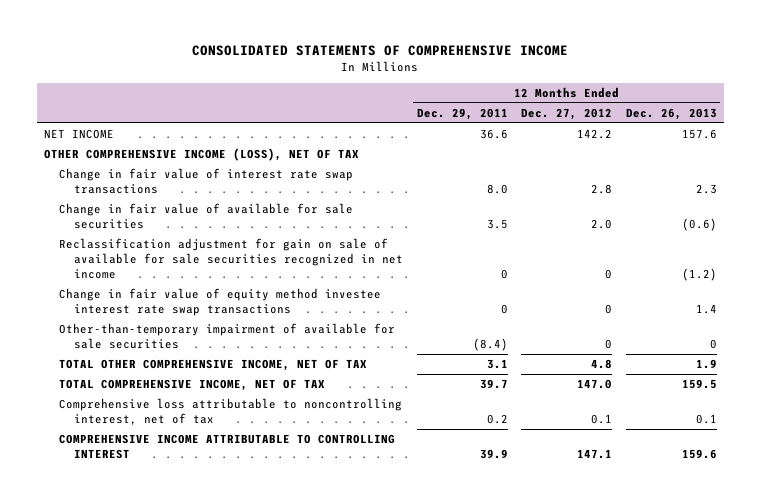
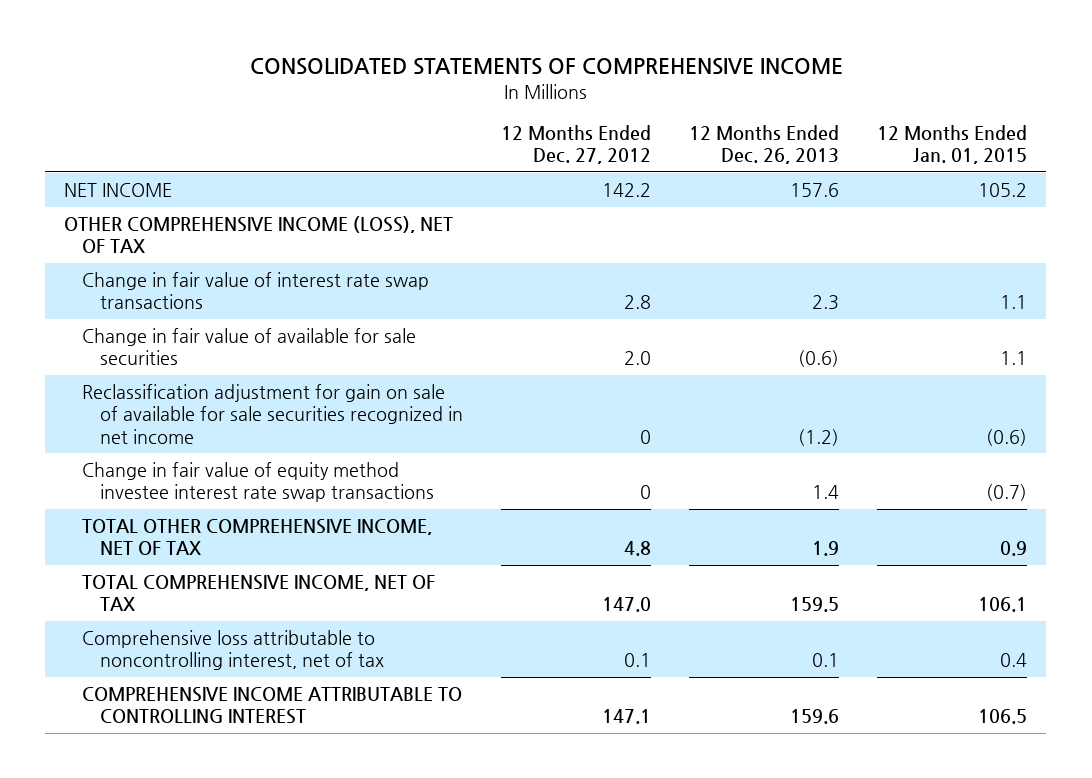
- | 12 Months Ended Dec. 29, 2011 | 12 Months Ended Dec. 27, 2012 | 12 Months Ended Dec. 26, 2013
+ | 12 Months Ended Dec. 27, 2012 | 12 Months Ended Dec. 26, 2013 | 12 Months Ended Jan. 01, 2015
- Other-than-temporary impairment of available for sale securities | (8.4) | 0 | 0

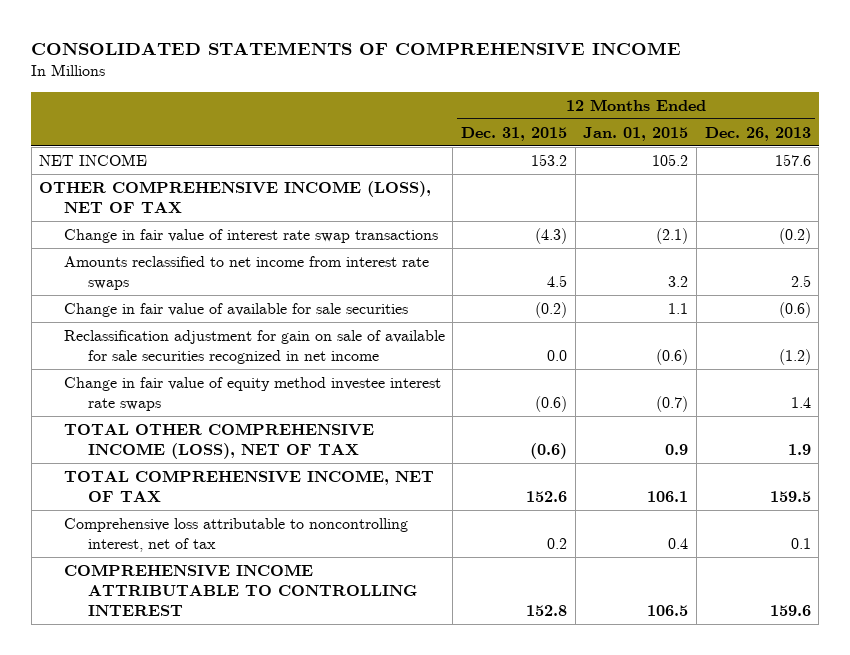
- | 12 Months Ended Dec. 27, 2012 | 12 Months Ended Dec. 26, 2013 | 12 Months Ended Jan. 01, 2015
+ | 12 Months Ended Dec. 31, 2015 | 12 Months Ended Jan. 01, 2015 | 12 Months Ended Dec. 26, 2013
- Change in fair value of interest rate swap transactions | 2.8 | 2.3 | 1.1
+ Change in fair value of interest rate swap transactions | (4.3) | (2.1) | (0.2)
+ Amounts reclassified to net income from interest rate swaps | 4.5 | 3.2 | 2.5
- Change in fair value of equity method investee interest rate swap transactions | 0 | 1.4 | (0.7)
- TOTAL OTHER COMPREHENSIVE INCOME, NET OF TAX | 4.8 | 1.9 | 0.9
+ Change in fair value of equity method investee interest rate swaps | (0.6) | (0.7) | 1.4
+ TOTAL OTHER COMPREHENSIVE INCOME (LOSS), NET OF TAX | (0.6) | 0.9 | 1.9

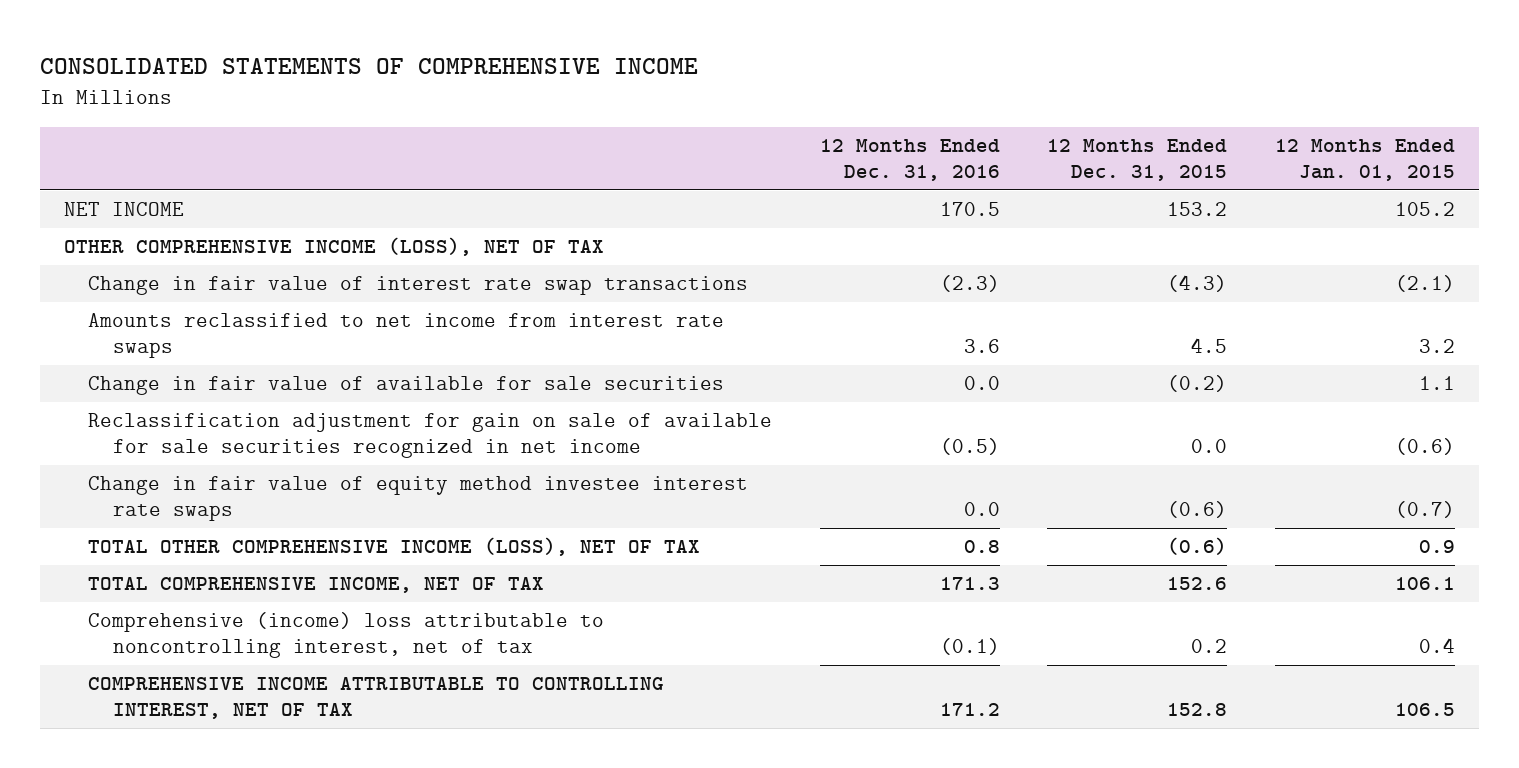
- | 12 Months Ended Dec. 31, 2015 | 12 Months Ended Jan. 01, 2015 | 12 Months Ended Dec. 26, 2013
+ | 12 Months Ended Dec. 31, 2016 | 12 Months Ended Dec. 31, 2015 | 12 Months Ended Jan. 01, 2015
- Comprehensive loss attributable to noncontrolling interest, net of tax | 0.2 | 0.4 | 0.1
- COMPREHENSIVE INCOME ATTRIBUTABLE TO CONTROLLING INTEREST | 152.8 | 106.5 | 159.6
+ Comprehensive (income) loss attributable to noncontrolling interest, net of tax | (0.1) | 0.2 | 0.4
+ COMPREHENSIVE INCOME ATTRIBUTABLE TO CONTROLLING INTEREST, NET OF TAX | 171.2 | 152.8 | 106.5

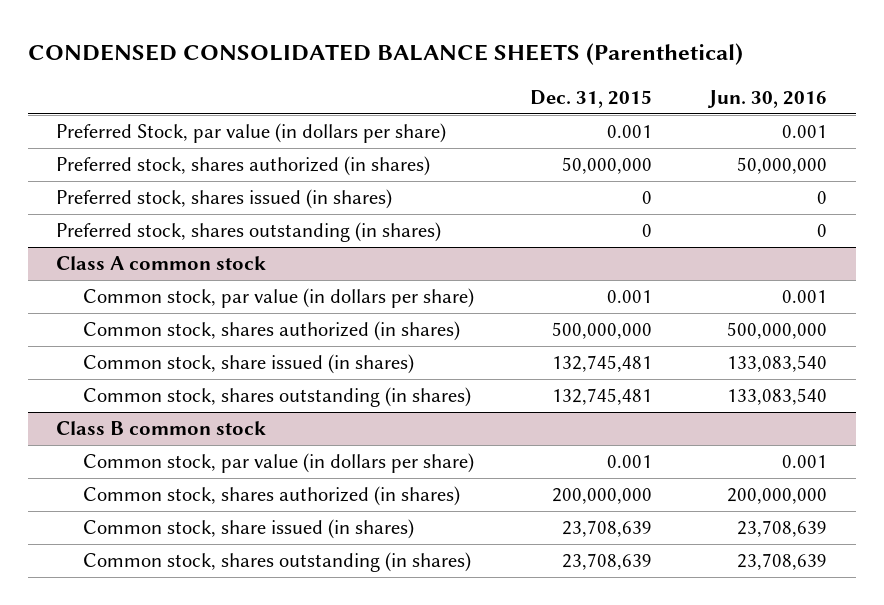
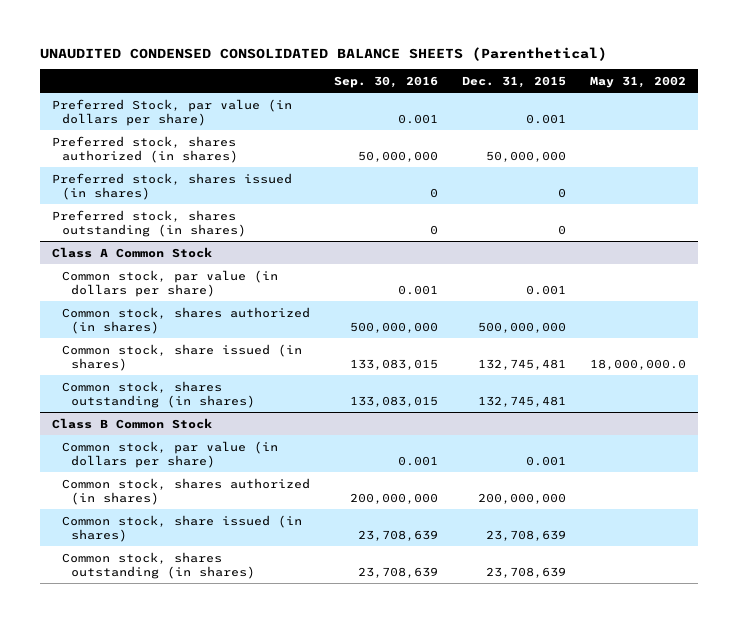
- CONDENSED CONSOLIDATED BALANCE SHEETS (Parenthetical)
+ UNAUDITED CONDENSED CONSOLIDATED BALANCE SHEETS (Parenthetical)
- | Dec. 31, 2015 | Jun. 30, 2016
+ | Sep. 30, 2016 | Dec. 31, 2015 | May 31, 2002
- Class A common stock
+ Class A Common Stock
- Class B common stock
+ Class B Common Stock

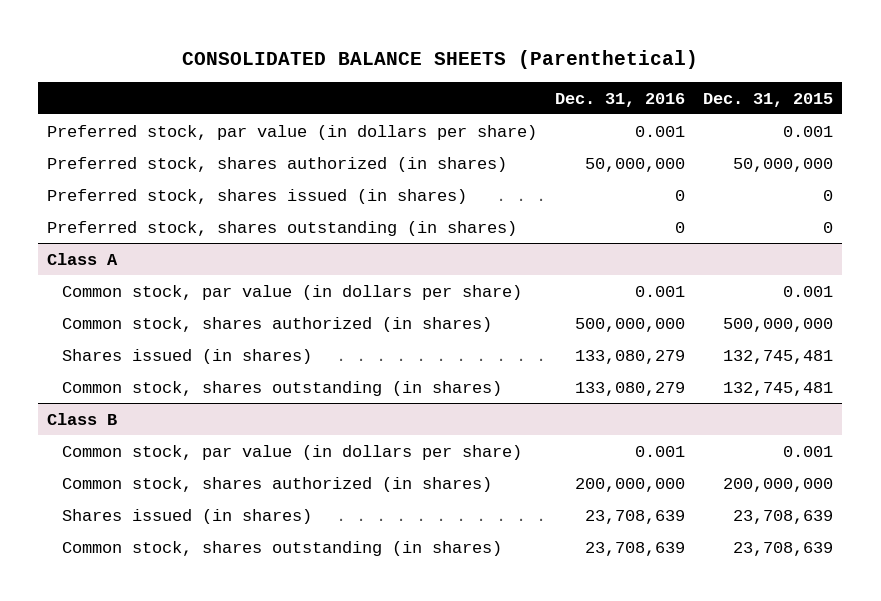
- UNAUDITED CONDENSED CONSOLIDATED BALANCE SHEETS (Parenthetical)
+ CONSOLIDATED BALANCE SHEETS (Parenthetical)
- | Sep. 30, 2016 | Dec. 31, 2015 | May 31, 2002
+ | Dec. 31, 2016 | Dec. 31, 2015
- Preferred Stock, par value (in dollars per share) | 0.001 | 0.001 |
+ Preferred stock, par value (in dollars per share) | 0.001 | 0.001
- Class A Common Stock
+ Class A
- Common stock, share issued (in shares) | 133,083,015 | 132,745,481 | 18,000,000.0
+ Shares issued (in shares) | 133,080,279 | 132,745,481
- Class B Common Stock
+ Class B
- Common stock, share issued (in shares) | 23,708,639 | 23,708,639 |
+ Shares issued (in shares) | 23,708,639 | 23,708,639

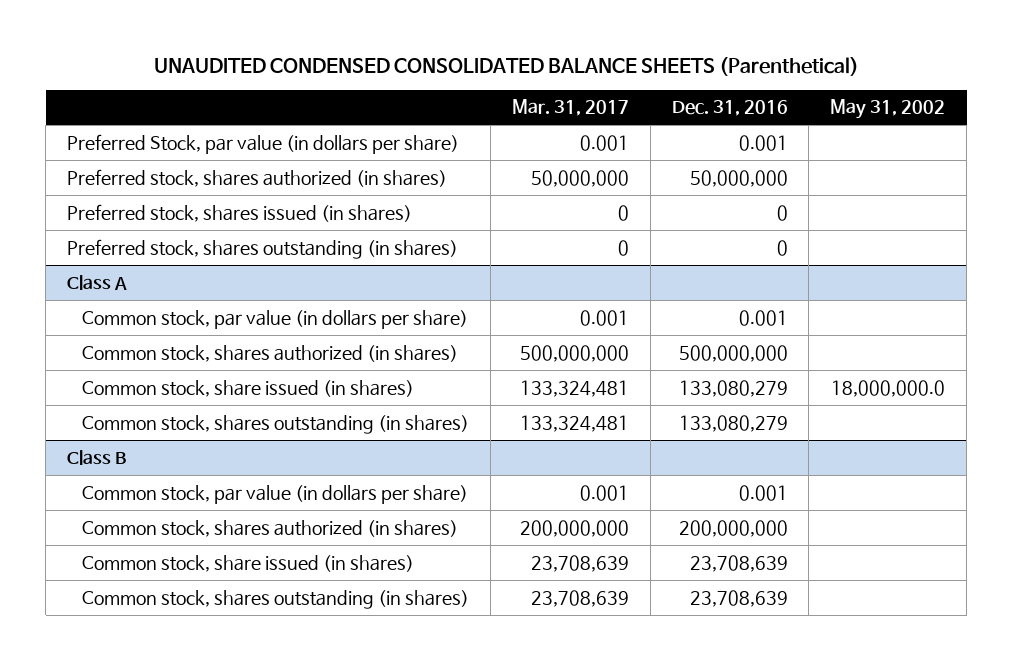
- CONSOLIDATED BALANCE SHEETS (Parenthetical)
+ UNAUDITED CONDENSED CONSOLIDATED BALANCE SHEETS (Parenthetical)
- | Dec. 31, 2016 | Dec. 31, 2015
+ | Mar. 31, 2017 | Dec. 31, 2016 | May 31, 2002
- Preferred stock, par value (in dollars per share) | 0.001 | 0.001
+ Preferred Stock, par value (in dollars per share) | 0.001 | 0.001 |
@ Class A
- Shares issued (in shares) | 133,080,279 | 132,745,481
+ Common stock, share issued (in shares) | 133,324,481 | 133,080,279 | 18,000,000.0
@ Class B
- Shares issued (in shares) | 23,708,639 | 23,708,639
+ Common stock, share issued (in shares) | 23,708,639 | 23,708,639 |

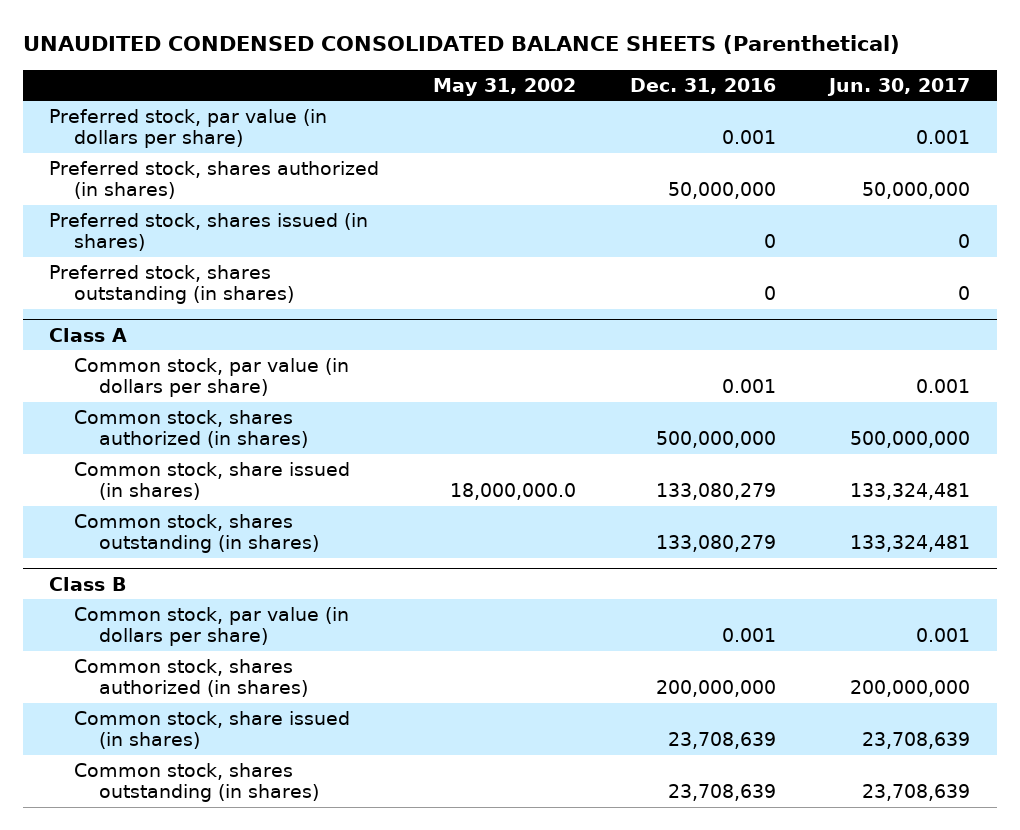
- | Mar. 31, 2017 | Dec. 31, 2016 | May 31, 2002
+ | May 31, 2002 | Dec. 31, 2016 | Jun. 30, 2017
- Preferred Stock, par value (in dollars per share) | 0.001 | 0.001 |
+ Preferred stock, par value (in dollars per share) | | 0.001 | 0.001

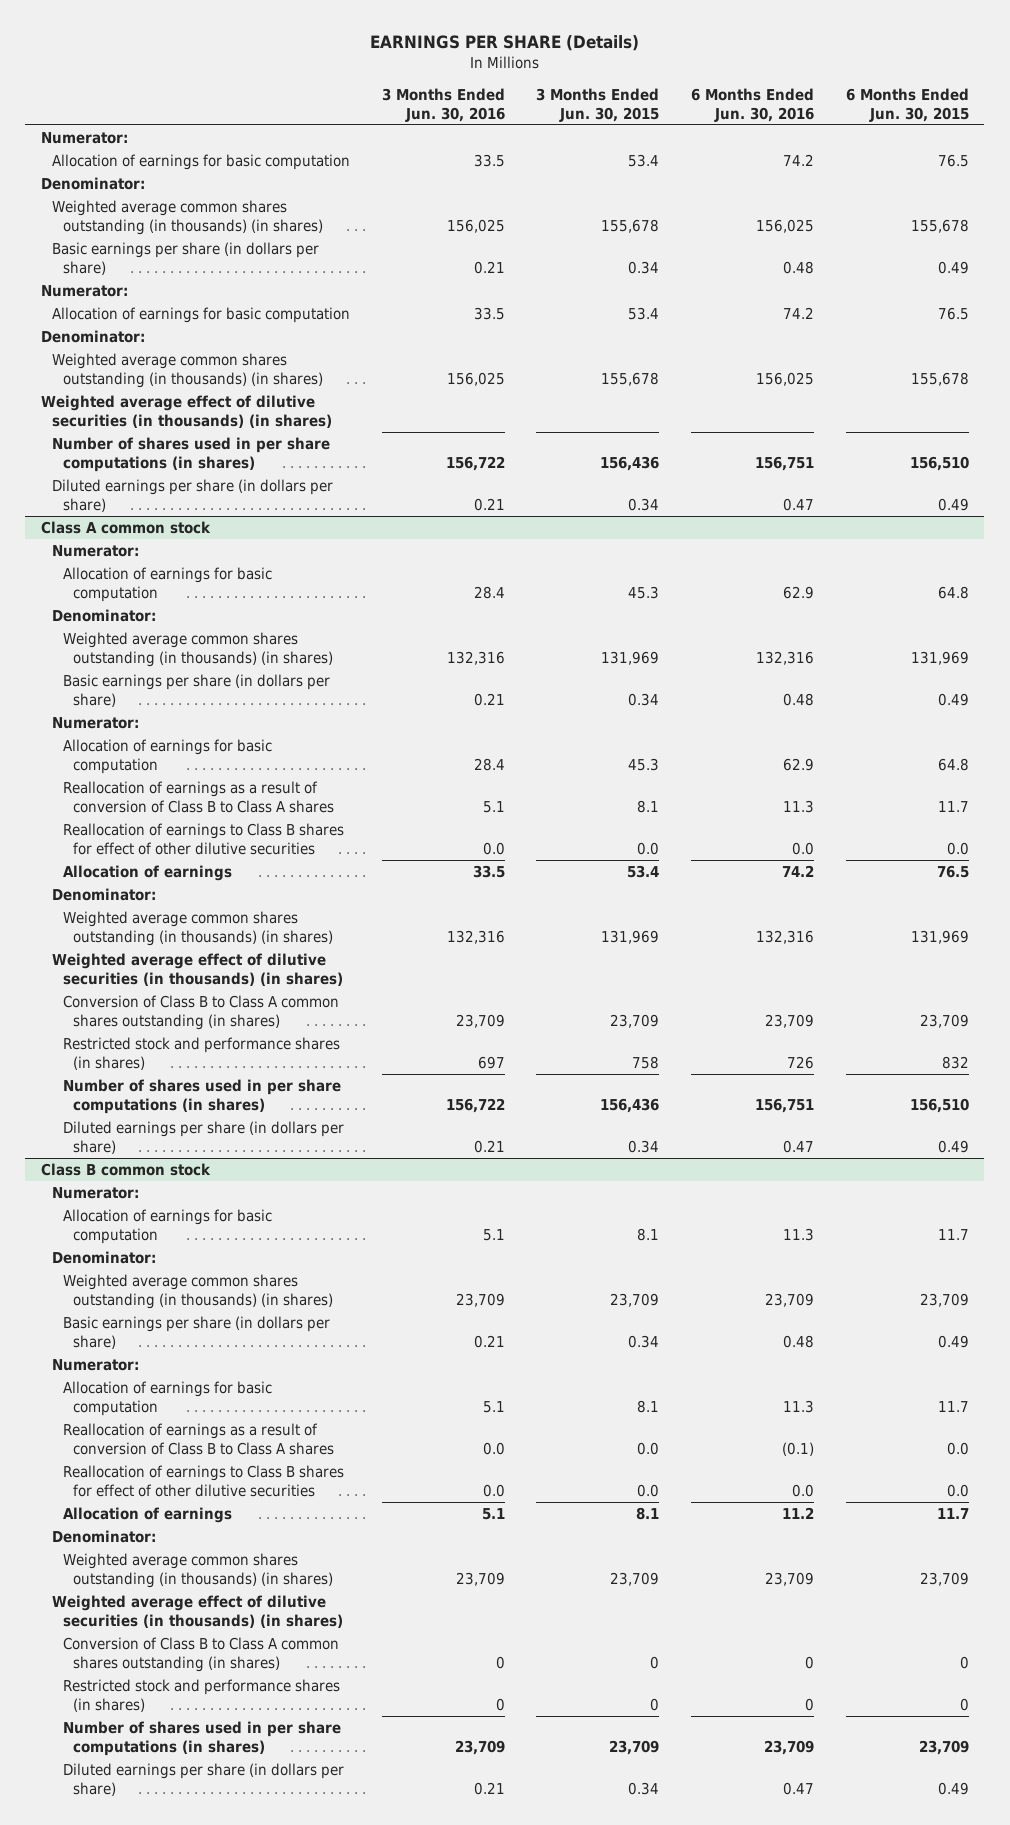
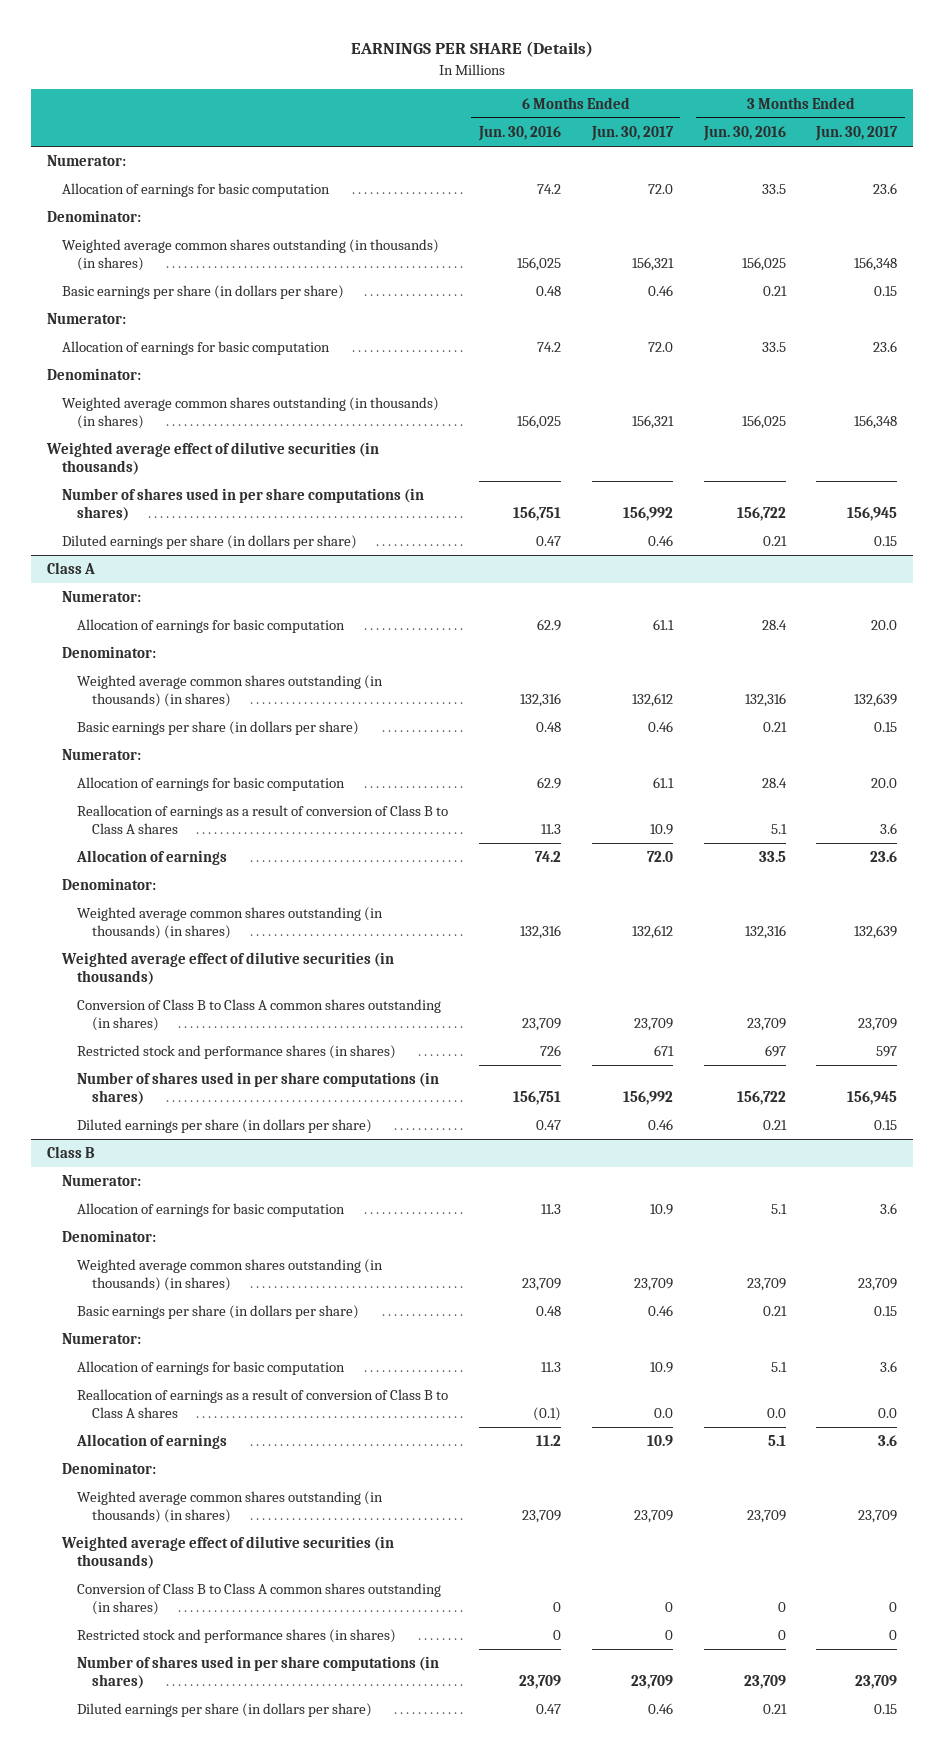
- | 3 Months Ended Jun. 30, 2016 | 3 Months Ended Jun. 30, 2015 | 6 Months Ended Jun. 30, 2016 | 6 Months Ended Jun. 30, 2015
+ | 6 Months Ended Jun. 30, 2016 | 6 Months Ended Jun. 30, 2017 | 3 Months Ended Jun. 30, 2016 | 3 Months Ended Jun. 30, 2017
- Weighted average effect of dilutive securities (in thousands) (in shares)
+ Weighted average effect of dilutive securities (in thousands)
- Class A common stock
+ Class A
- Reallocation of earnings to Class B shares for effect of other dilutive securities | 0.0 | 0.0 | 0.0 | 0.0
- Weighted average effect of dilutive securities (in thousands) (in shares)
+ Weighted average effect of dilutive securities (in thousands)
- Class B common stock
+ Class B
- Reallocation of earnings to Class B shares for effect of other dilutive securities | 0.0 | 0.0 | 0.0 | 0.0
- Weighted average effect of dilutive securities (in thousands) (in shares)
+ Weighted average effect of dilutive securities (in thousands)

